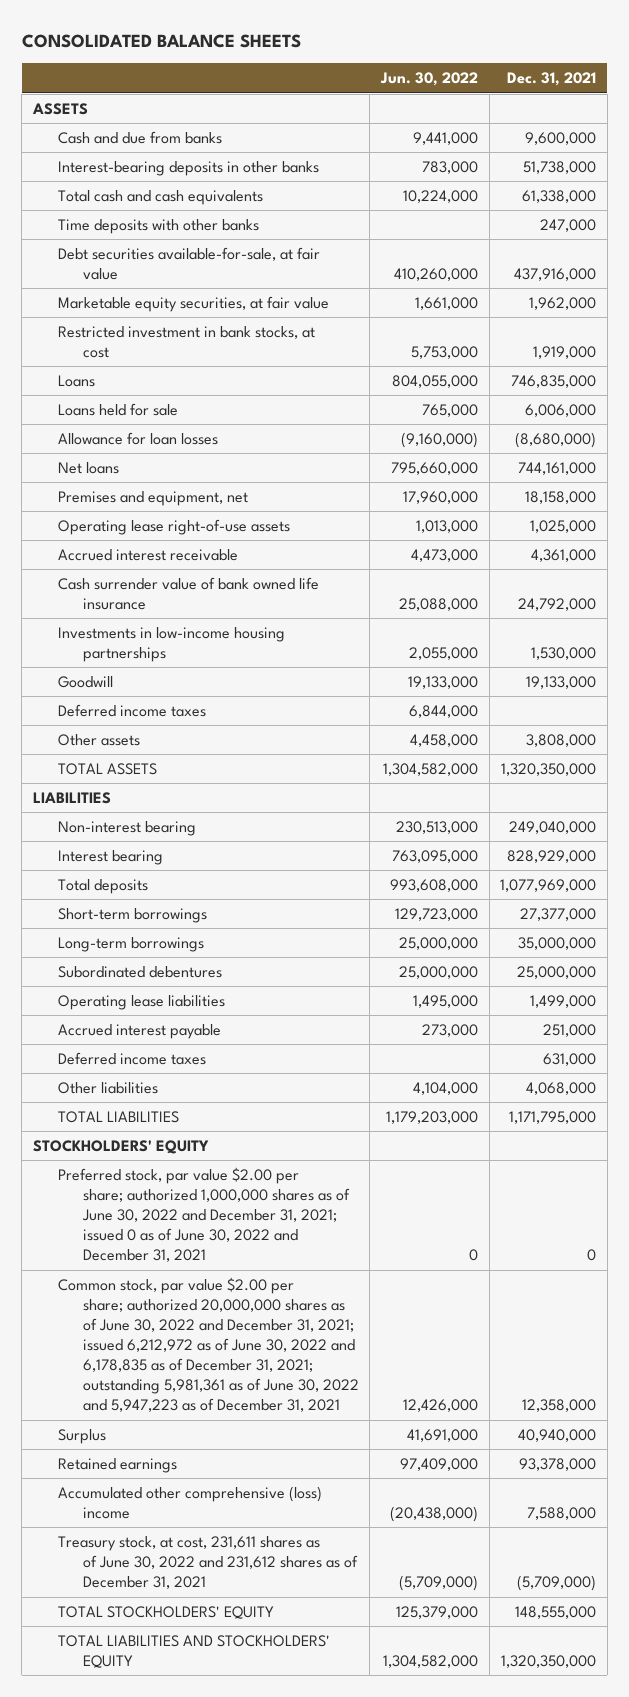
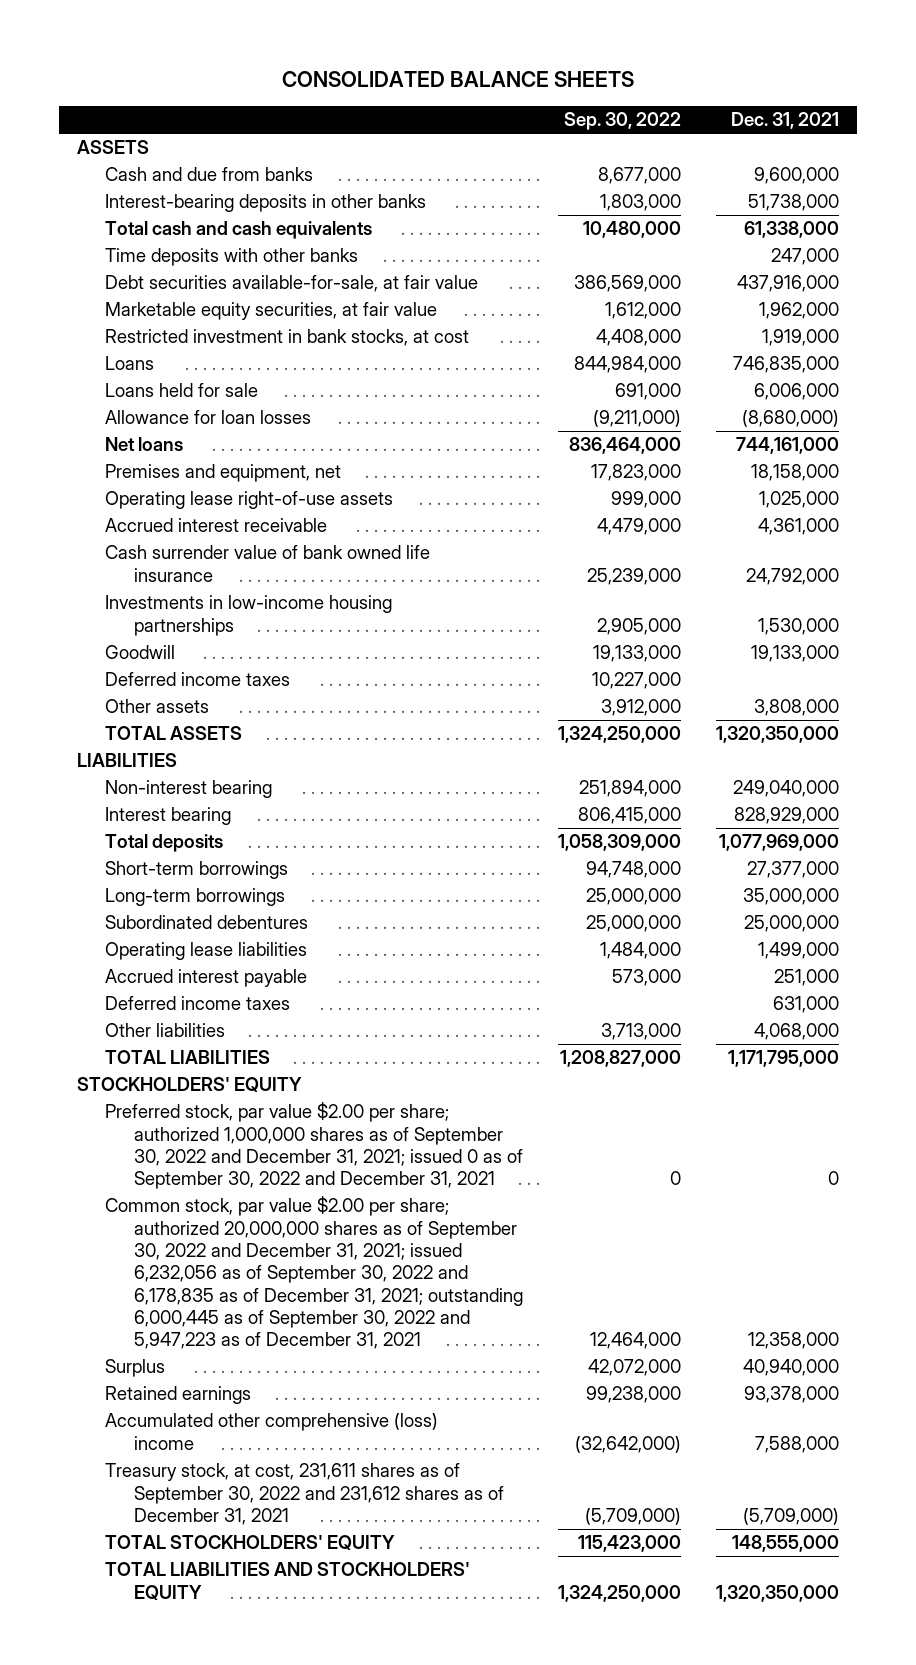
- | Jun. 30, 2022 | Dec. 31, 2021
+ | Sep. 30, 2022 | Dec. 31, 2021
- Preferred stock, par value $2.00 per share; authorized 1,000,000 shares as of June 30, 2022 and December 31, 2021; issued 0 as of June 30, 2022 and December 31, 2021 | 0 | 0
- Common stock, par value $2.00 per share; authorized 20,000,000 shares as of June 30, 2022 and December 31, 2021; issued 6,212,972 as of June 30, 2022 and 6,178,835 as of December 31, 2021; outstanding 5,981,361 as of June 30, 2022 and 5,947,223 as of December 31, 2021 | 12,426,000 | 12,358,000
+ Preferred stock, par value $2.00 per share; authorized 1,000,000 shares as of September 30, 2022 and December 31, 2021; issued 0 as of September 30, 2022 and December 31, 2021 | 0 | 0
+ Common stock, par value $2.00 per share; authorized 20,000,000 shares as of September 30, 2022 and December 31, 2021; issued 6,232,056 as of September 30, 2022 and 6,178,835 as of December 31, 2021; outstanding 6,000,445 as of September 30, 2022 and 5,947,223 as of December 31, 2021 | 12,464,000 | 12,358,000
- Treasury stock, at cost, 231,611 shares as of June 30, 2022 and 231,612 shares as of December 31, 2021 | (5,709,000) | (5,709,000)
+ Treasury stock, at cost, 231,611 shares as of September 30, 2022 and 231,612 shares as of December 31, 2021 | (5,709,000) | (5,709,000)

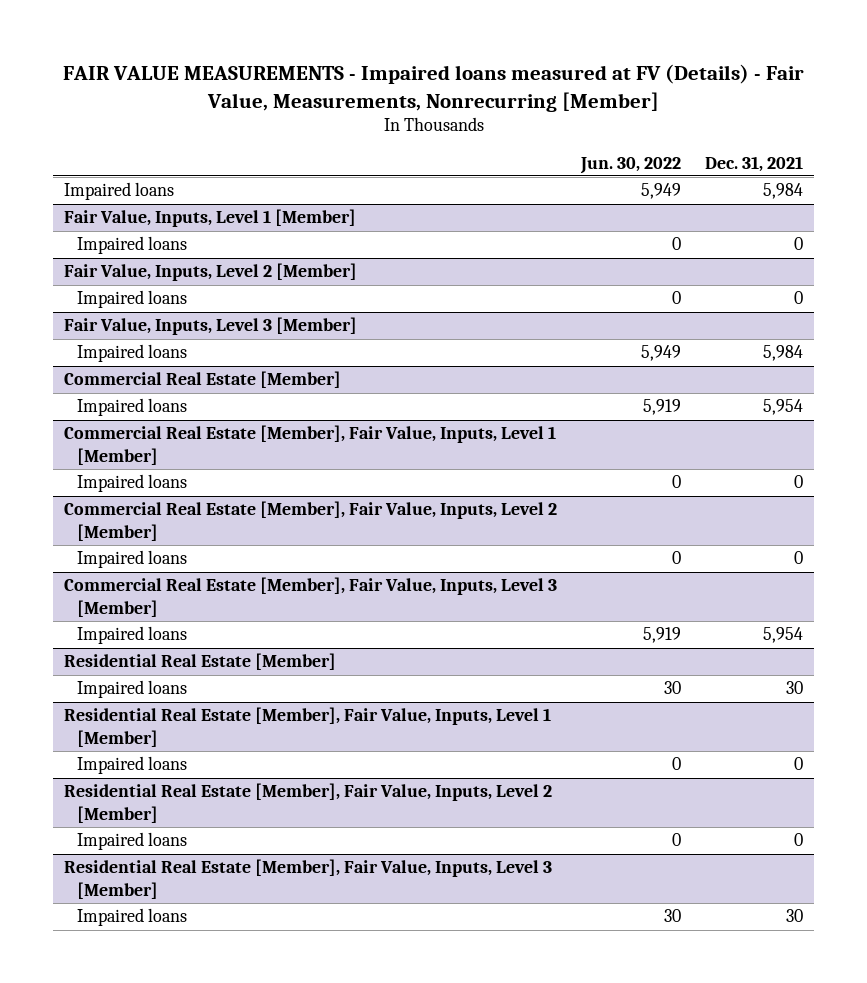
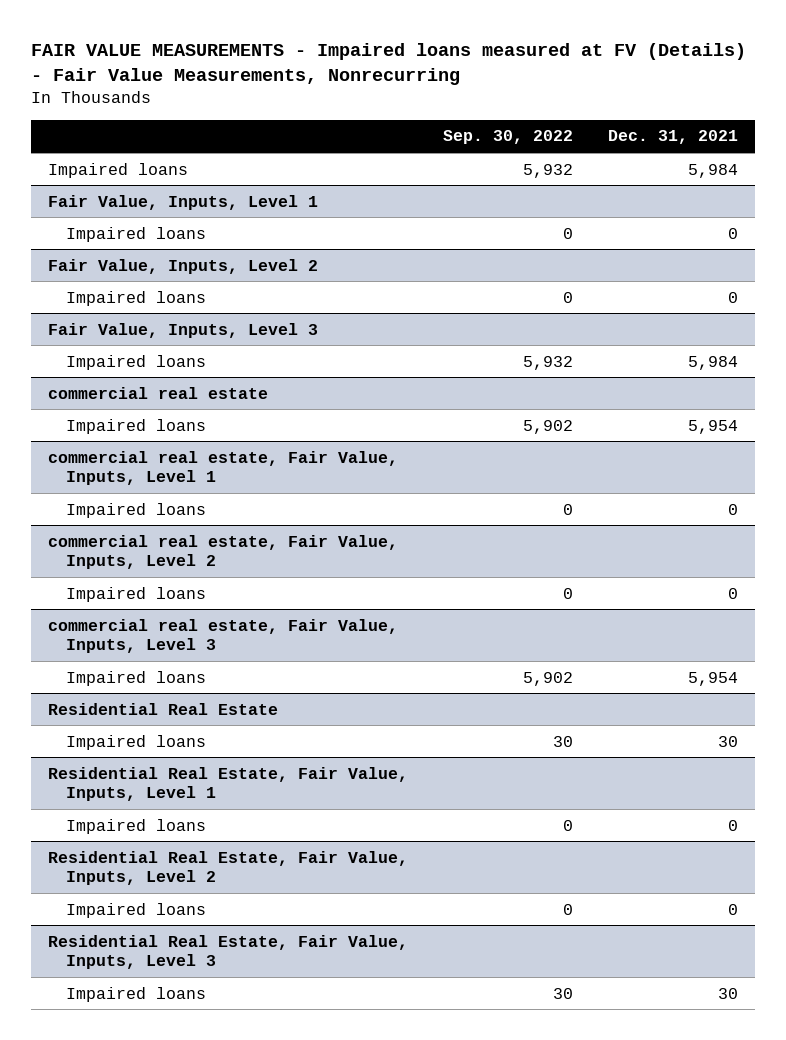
- FAIR VALUE MEASUREMENTS - Impaired loans measured at FV (Details) - Fair Value, Measurements, Nonrecurring [Member]
+ FAIR VALUE MEASUREMENTS - Impaired loans measured at FV (Details) - Fair Value Measurements, Nonrecurring
- | Jun. 30, 2022 | Dec. 31, 2021
+ | Sep. 30, 2022 | Dec. 31, 2021
- Fair Value, Inputs, Level 1 [Member]
+ Fair Value, Inputs, Level 1
- Fair Value, Inputs, Level 2 [Member]
+ Fair Value, Inputs, Level 2
- Fair Value, Inputs, Level 3 [Member]
+ Fair Value, Inputs, Level 3
- Commercial Real Estate [Member]
+ commercial real estate
- Commercial Real Estate [Member], Fair Value, Inputs, Level 1 [Member]
+ commercial real estate, Fair Value, Inputs, Level 1
- Commercial Real Estate [Member], Fair Value, Inputs, Level 2 [Member]
+ commercial real estate, Fair Value, Inputs, Level 2
- Commercial Real Estate [Member], Fair Value, Inputs, Level 3 [Member]
+ commercial real estate, Fair Value, Inputs, Level 3
- Residential Real Estate [Member]
+ Residential Real Estate
- Residential Real Estate [Member], Fair Value, Inputs, Level 1 [Member]
+ Residential Real Estate, Fair Value, Inputs, Level 1
- Residential Real Estate [Member], Fair Value, Inputs, Level 2 [Member]
+ Residential Real Estate, Fair Value, Inputs, Level 2
- Residential Real Estate [Member], Fair Value, Inputs, Level 3 [Member]
+ Residential Real Estate, Fair Value, Inputs, Level 3

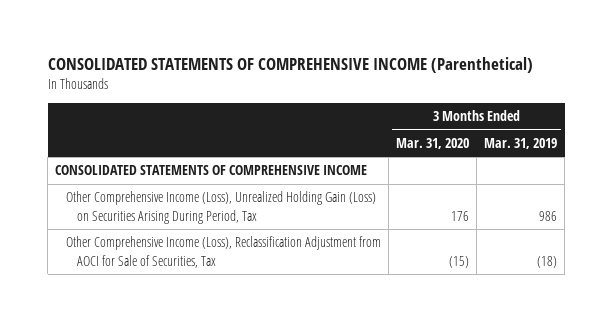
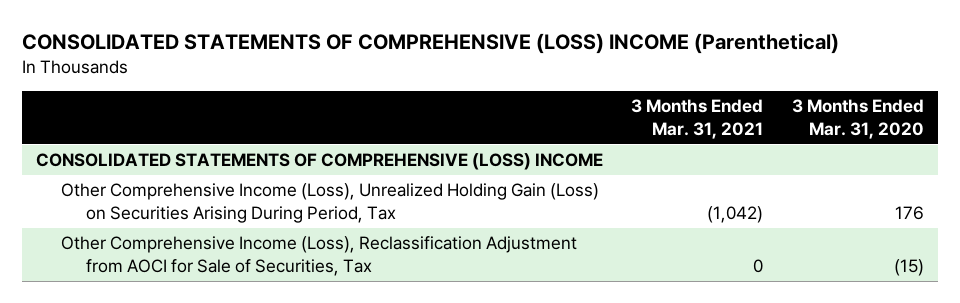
- CONSOLIDATED STATEMENTS OF COMPREHENSIVE INCOME (Parenthetical)
+ CONSOLIDATED STATEMENTS OF COMPREHENSIVE (LOSS) INCOME (Parenthetical)
- | 3 Months Ended Mar. 31, 2020 | 3 Months Ended Mar. 31, 2019
+ | 3 Months Ended Mar. 31, 2021 | 3 Months Ended Mar. 31, 2020
- CONSOLIDATED STATEMENTS OF COMPREHENSIVE INCOME
+ CONSOLIDATED STATEMENTS OF COMPREHENSIVE (LOSS) INCOME

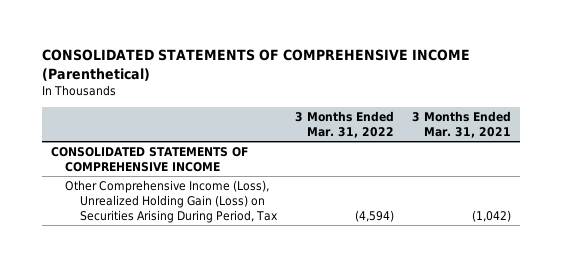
- CONSOLIDATED STATEMENTS OF COMPREHENSIVE (LOSS) INCOME (Parenthetical)
+ CONSOLIDATED STATEMENTS OF COMPREHENSIVE INCOME (Parenthetical)
- | 3 Months Ended Mar. 31, 2021 | 3 Months Ended Mar. 31, 2020
+ | 3 Months Ended Mar. 31, 2022 | 3 Months Ended Mar. 31, 2021
- CONSOLIDATED STATEMENTS OF COMPREHENSIVE (LOSS) INCOME
+ CONSOLIDATED STATEMENTS OF COMPREHENSIVE INCOME
- Other Comprehensive Income (Loss), Reclassification Adjustment from AOCI for Sale of Securities, Tax | 0 | (15)

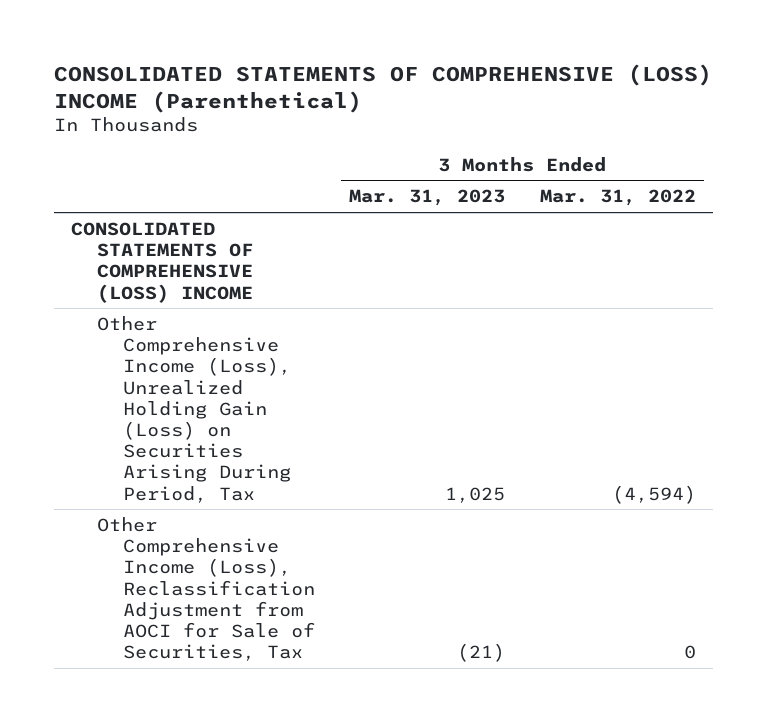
- CONSOLIDATED STATEMENTS OF COMPREHENSIVE INCOME (Parenthetical)
+ CONSOLIDATED STATEMENTS OF COMPREHENSIVE (LOSS) INCOME (Parenthetical)
- | 3 Months Ended Mar. 31, 2022 | 3 Months Ended Mar. 31, 2021
+ | 3 Months Ended Mar. 31, 2023 | 3 Months Ended Mar. 31, 2022
- CONSOLIDATED STATEMENTS OF COMPREHENSIVE INCOME
+ CONSOLIDATED STATEMENTS OF COMPREHENSIVE (LOSS) INCOME
+ Other Comprehensive Income (Loss), Reclassification Adjustment from AOCI for Sale of Securities, Tax | (21) | 0

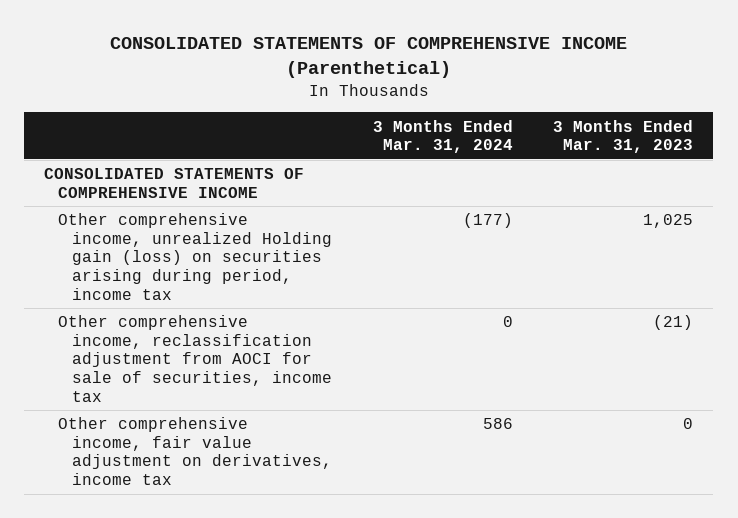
- CONSOLIDATED STATEMENTS OF COMPREHENSIVE (LOSS) INCOME (Parenthetical)
+ CONSOLIDATED STATEMENTS OF COMPREHENSIVE INCOME (Parenthetical)
- | 3 Months Ended Mar. 31, 2023 | 3 Months Ended Mar. 31, 2022
+ | 3 Months Ended Mar. 31, 2024 | 3 Months Ended Mar. 31, 2023
- CONSOLIDATED STATEMENTS OF COMPREHENSIVE (LOSS) INCOME
- Other Comprehensive Income (Loss), Unrealized Holding Gain (Loss) on Securities Arising During Period, Tax | 1,025 | (4,594)
- Other Comprehensive Income (Loss), Reclassification Adjustment from AOCI for Sale of Securities, Tax | (21) | 0
+ CONSOLIDATED STATEMENTS OF COMPREHENSIVE INCOME
+ Other comprehensive income, unrealized Holding gain (loss) on securities arising during period, income tax | (177) | 1,025
+ Other comprehensive income, reclassification adjustment from AOCI for sale of securities, income tax | 0 | (21)
+ Other comprehensive income, fair value adjustment on derivatives, income tax | 586 | 0

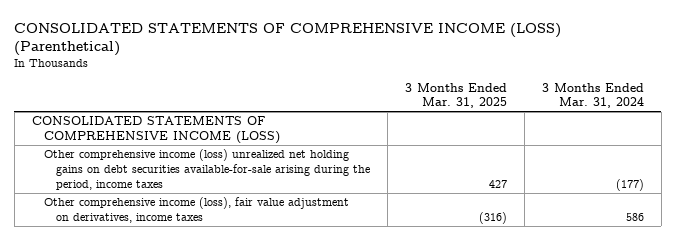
- CONSOLIDATED STATEMENTS OF COMPREHENSIVE INCOME (Parenthetical)
+ CONSOLIDATED STATEMENTS OF COMPREHENSIVE INCOME (LOSS) (Parenthetical)
- | 3 Months Ended Mar. 31, 2024 | 3 Months Ended Mar. 31, 2023
+ | 3 Months Ended Mar. 31, 2025 | 3 Months Ended Mar. 31, 2024
- CONSOLIDATED STATEMENTS OF COMPREHENSIVE INCOME
- Other comprehensive income, unrealized Holding gain (loss) on securities arising during period, income tax | (177) | 1,025
- Other comprehensive income, reclassification adjustment from AOCI for sale of securities, income tax | 0 | (21)
- Other comprehensive income, fair value adjustment on derivatives, income tax | 586 | 0
+ CONSOLIDATED STATEMENTS OF COMPREHENSIVE INCOME (LOSS)
+ Other comprehensive income (loss) unrealized net holding gains on debt securities available-for-sale arising during the period, income taxes | 427 | (177)
+ Other comprehensive income (loss), fair value adjustment on derivatives, income taxes | (316) | 586

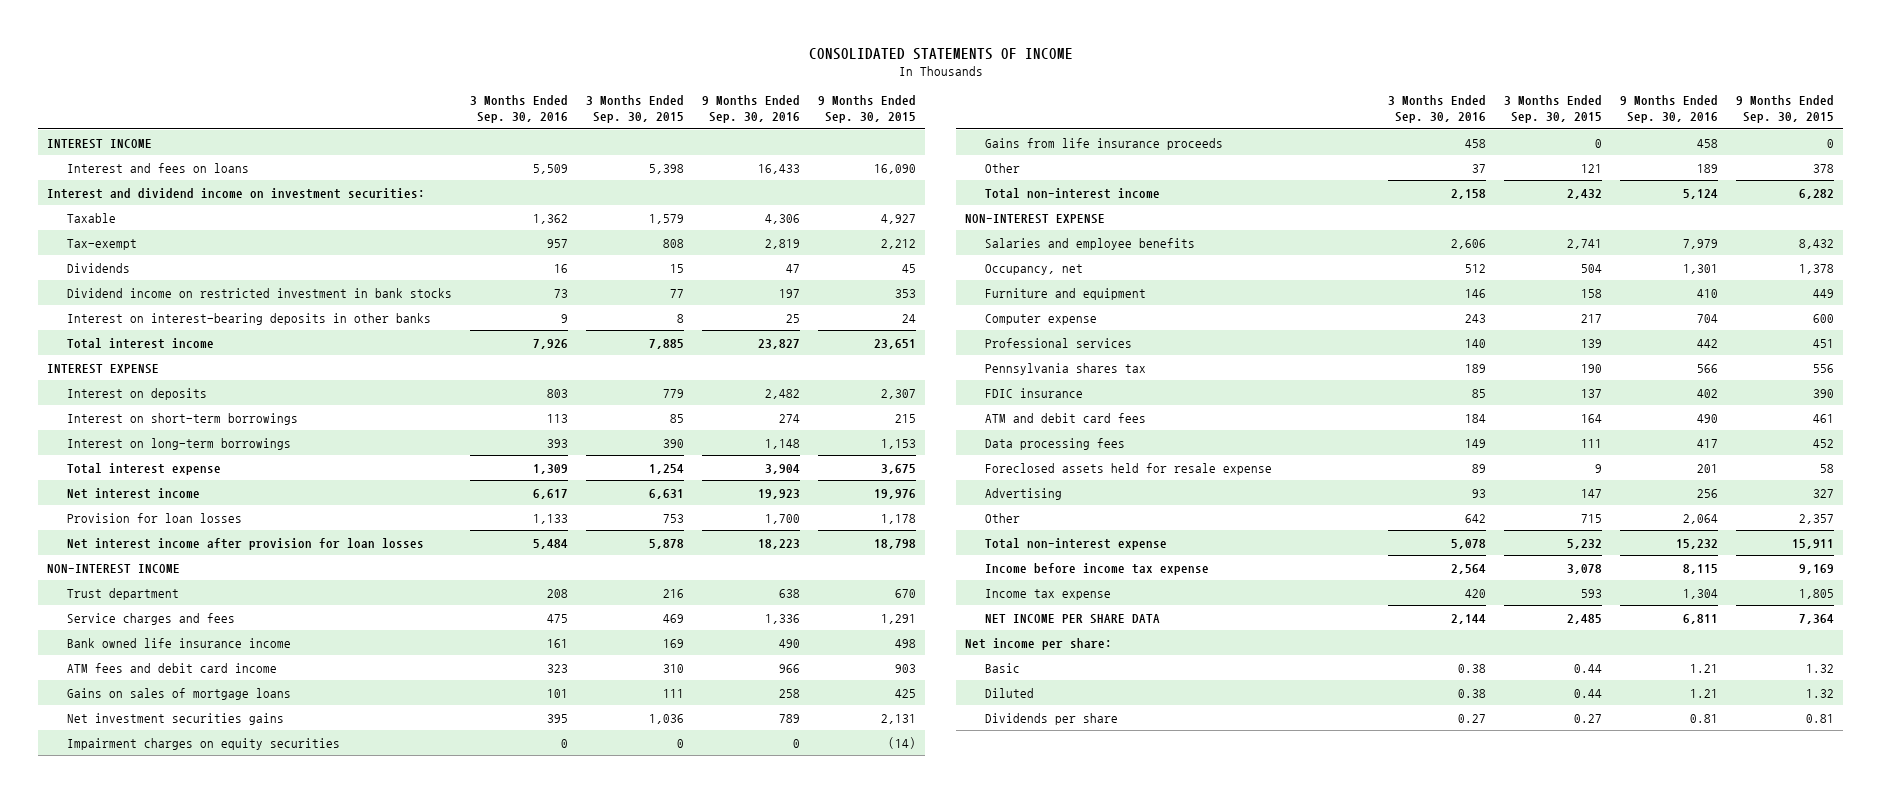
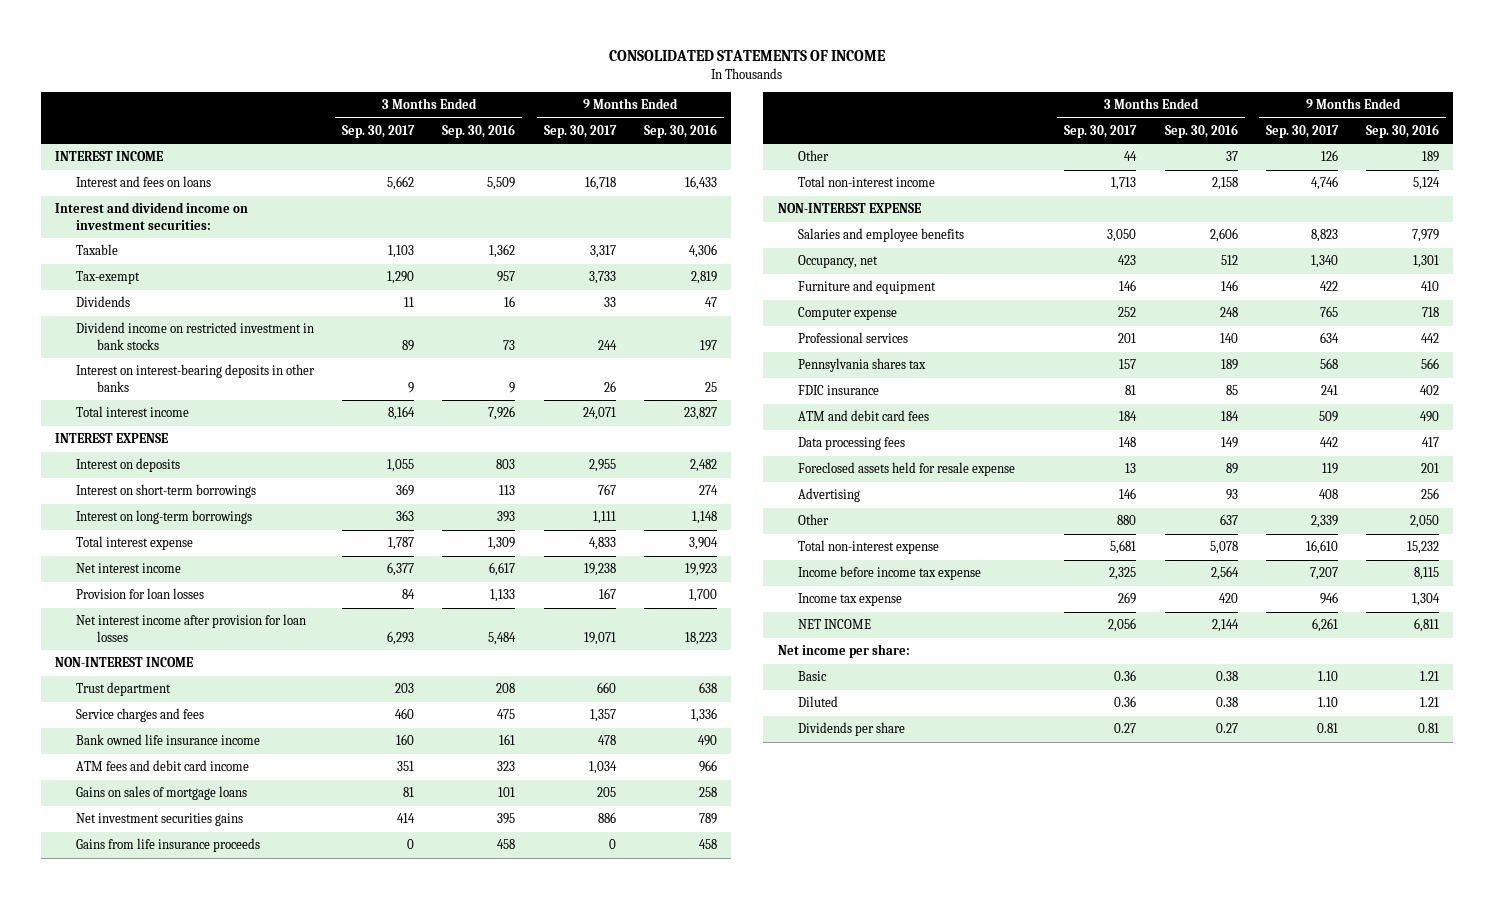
- | 3 Months Ended Sep. 30, 2016 | 3 Months Ended Sep. 30, 2015 | 9 Months Ended Sep. 30, 2016 | 9 Months Ended Sep. 30, 2015
+ | 3 Months Ended Sep. 30, 2017 | 3 Months Ended Sep. 30, 2016 | 9 Months Ended Sep. 30, 2017 | 9 Months Ended Sep. 30, 2016
- Impairment charges on equity securities | 0 | 0 | 0 | (14)
- Computer expense | 243 | 217 | 704 | 600
+ Computer expense | 252 | 248 | 765 | 718
- Other | 642 | 715 | 2,064 | 2,357
+ Other | 880 | 637 | 2,339 | 2,050
- NET INCOME PER SHARE DATA | 2,144 | 2,485 | 6,811 | 7,364
+ NET INCOME | 2,056 | 2,144 | 6,261 | 6,811

